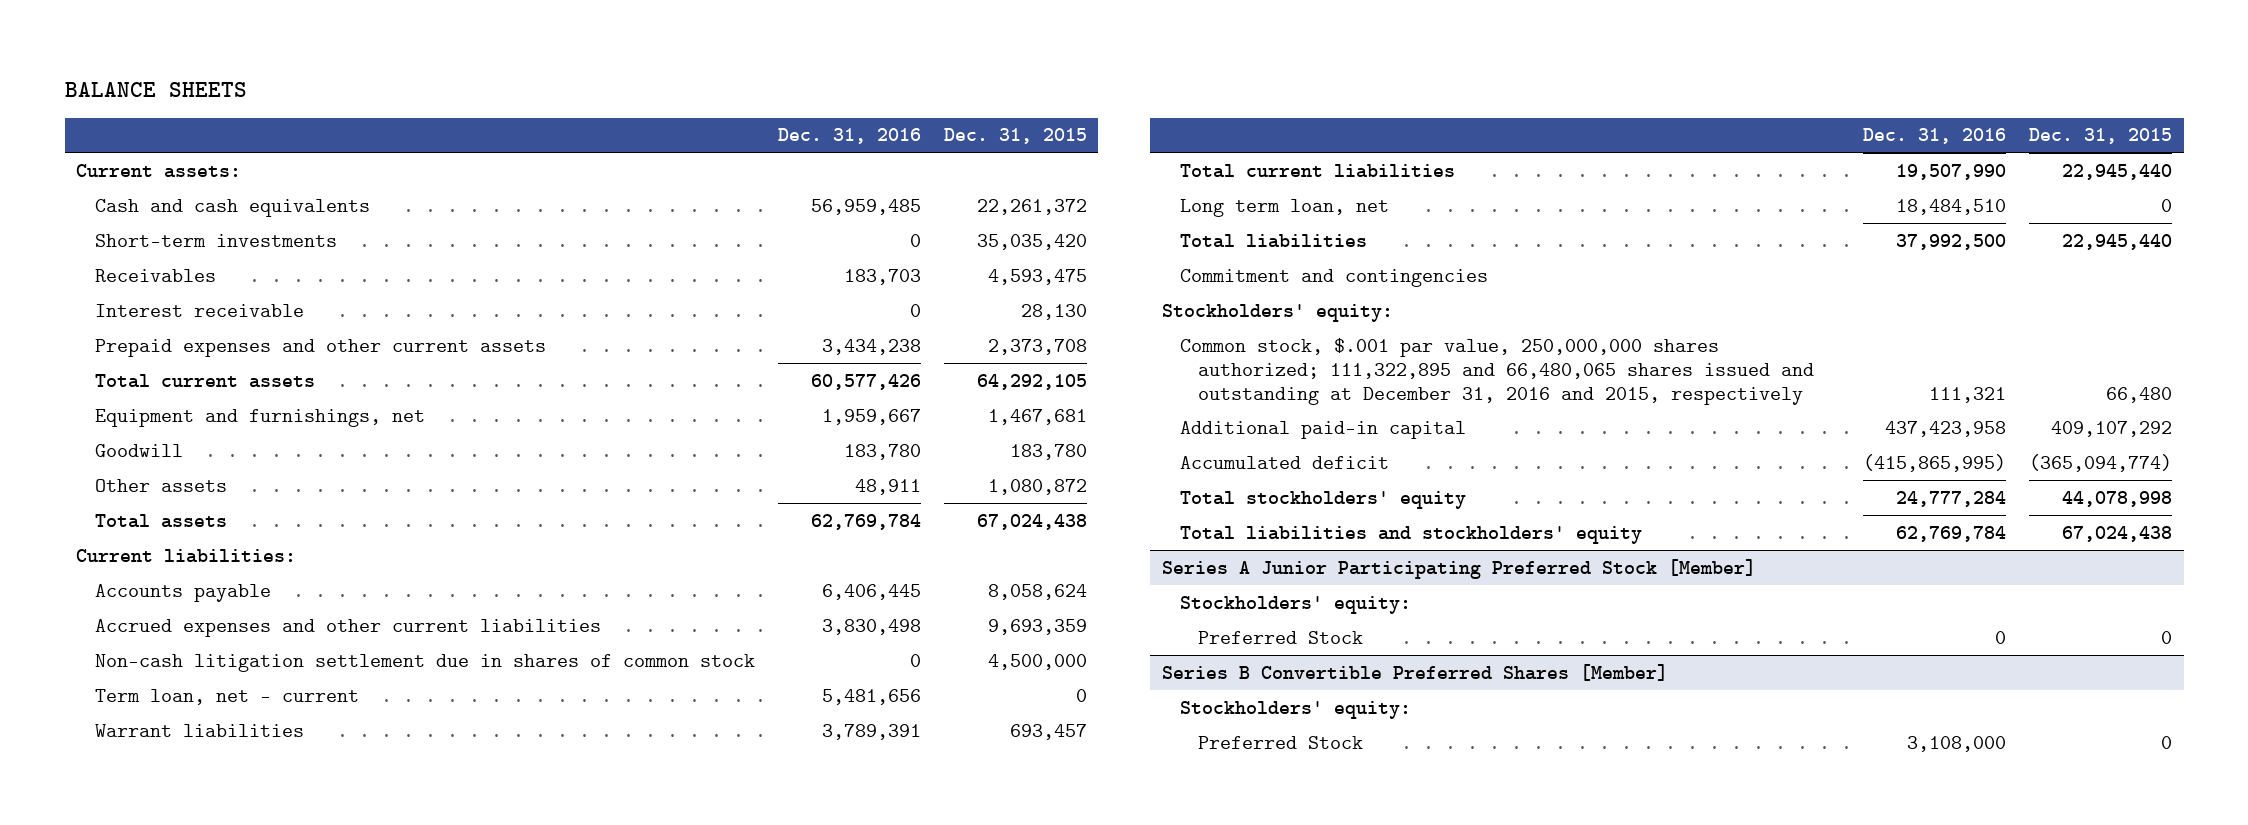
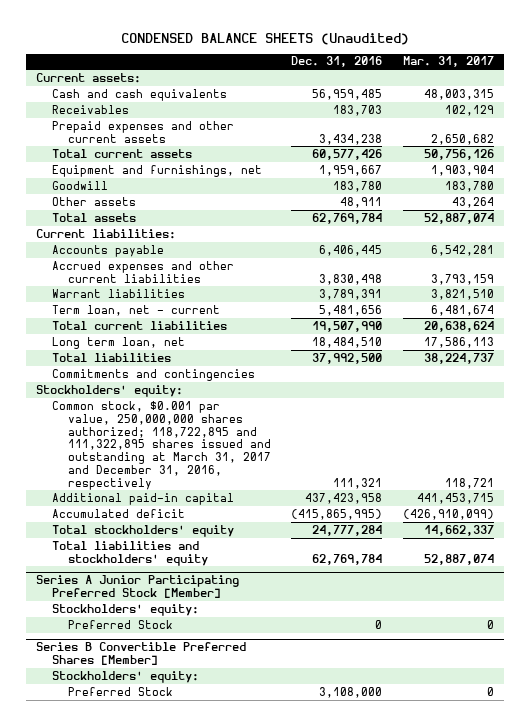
- BALANCE SHEETS
+ CONDENSED BALANCE SHEETS (Unaudited)
- | Dec. 31, 2016 | Dec. 31, 2015
+ | Dec. 31, 2016 | Mar. 31, 2017
- Short-term investments | 0 | 35,035,420
- Interest receivable | 0 | 28,130
- Non-cash litigation settlement due in shares of common stock | 0 | 4,500,000
moved down: Term loan, net - current | 5,481,656 | 6,481,674
- Commitment and contingencies
+ Commitments and contingencies
- Common stock, $.001 par value, 250,000,000 shares authorized; 111,322,895 and 66,480,065 shares issued and outstanding at December 31, 2016 and 2015, respectively | 111,321 | 66,480
+ Common stock, $0.001 par value, 250,000,000 shares authorized; 118,722,895 and 111,322,895 shares issued and outstanding at March 31, 2017 and December 31, 2016, respectively | 111,321 | 118,721

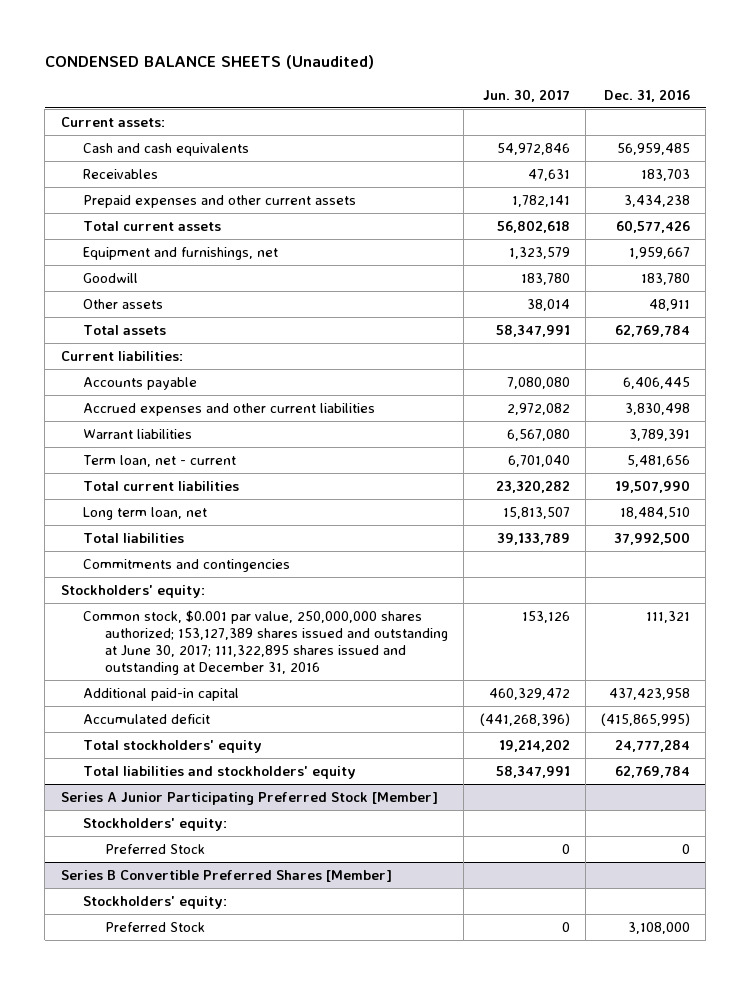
- | Dec. 31, 2016 | Mar. 31, 2017
+ | Jun. 30, 2017 | Dec. 31, 2016
- Common stock, $0.001 par value, 250,000,000 shares authorized; 118,722,895 and 111,322,895 shares issued and outstanding at March 31, 2017 and December 31, 2016, respectively | 111,321 | 118,721
+ Common stock, $0.001 par value, 250,000,000 shares authorized; 153,127,389 shares issued and outstanding at June 30, 2017; 111,322,895 shares issued and outstanding at December 31, 2016 | 153,126 | 111,321

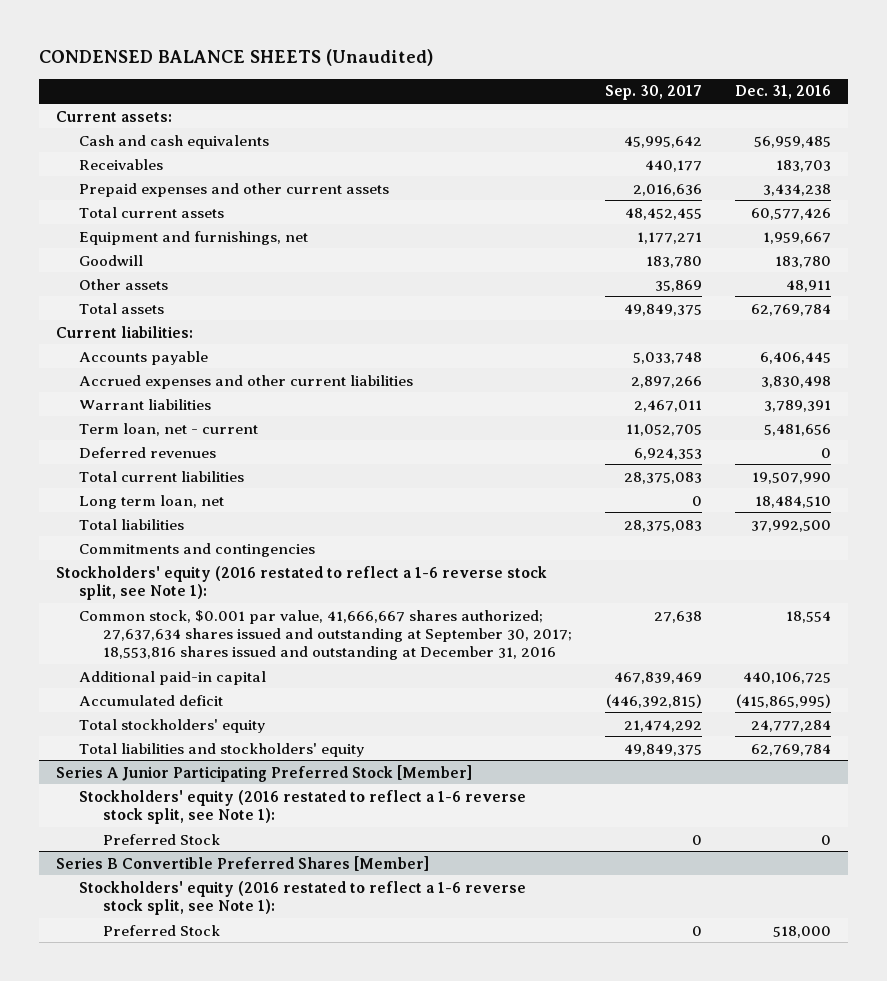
- | Jun. 30, 2017 | Dec. 31, 2016
+ | Sep. 30, 2017 | Dec. 31, 2016
+ Deferred revenues | 6,924,353 | 0
- Stockholders' equity:
- Common stock, $0.001 par value, 250,000,000 shares authorized; 153,127,389 shares issued and outstanding at June 30, 2017; 111,322,895 shares issued and outstanding at December 31, 2016 | 153,126 | 111,321
- Additional paid-in capital | 460,329,472 | 437,423,958
+ Stockholders' equity (2016 restated to reflect a 1-6 reverse stock split, see Note 1):
+ Common stock, $0.001 par value, 41,666,667 shares authorized; 27,637,634 shares issued and outstanding at September 30, 2017; 18,553,816 shares issued and outstanding at December 31, 2016 | 27,638 | 18,554
+ Additional paid-in capital | 467,839,469 | 440,106,725
@ Series A Junior Participating Preferred Stock [Member]
- Stockholders' equity:
+ Stockholders' equity (2016 restated to reflect a 1-6 reverse stock split, see Note 1):
@ Series B Convertible Preferred Shares [Member]
- Stockholders' equity:
- Preferred Stock | 0 | 3,108,000
+ Stockholders' equity (2016 restated to reflect a 1-6 reverse stock split, see Note 1):
+ Preferred Stock | 0 | 518,000

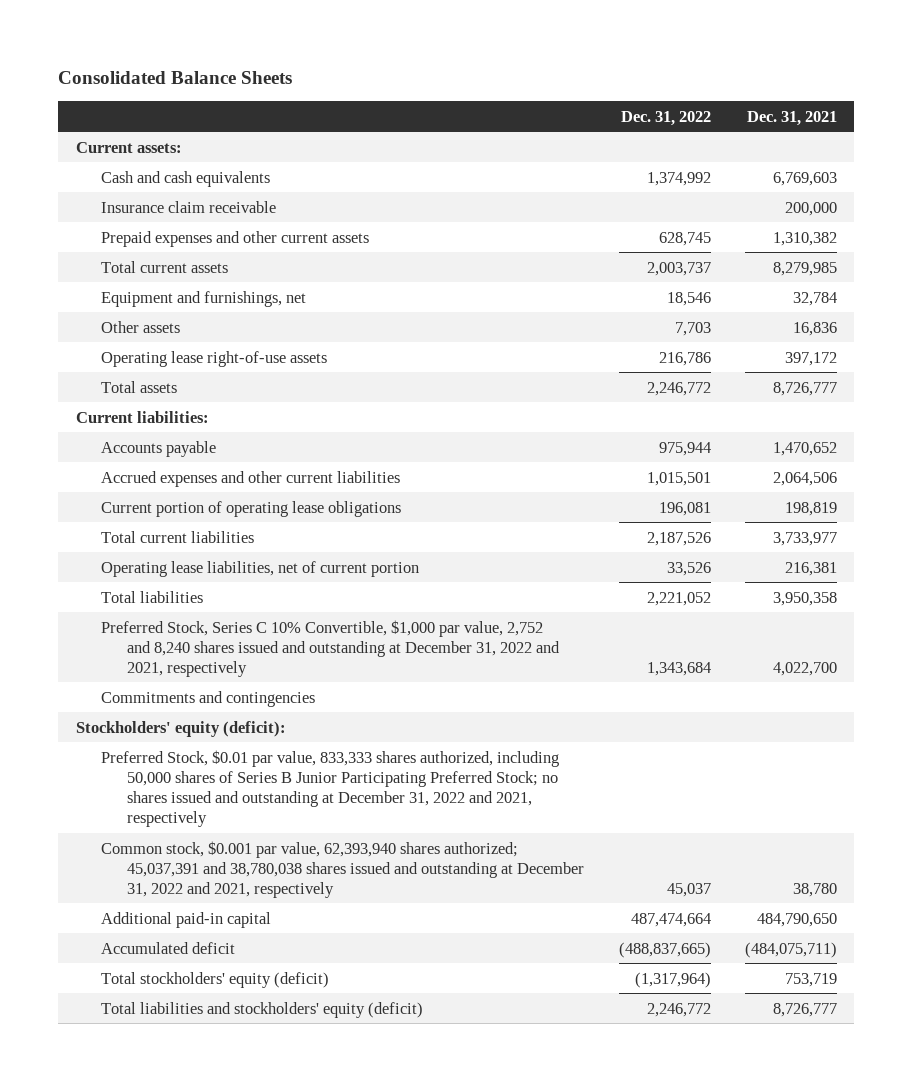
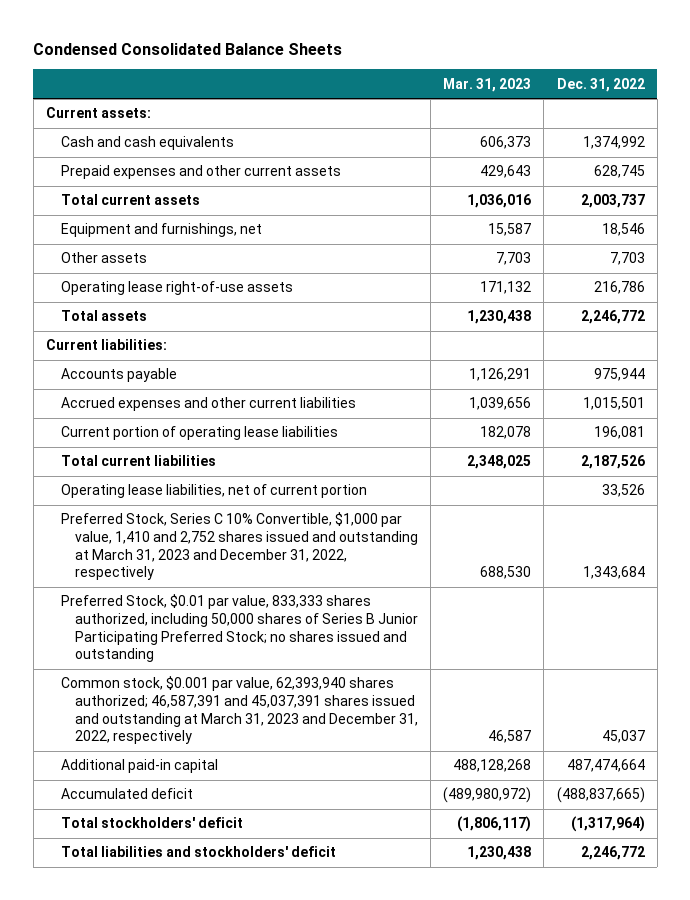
- Consolidated Balance Sheets
+ Condensed Consolidated Balance Sheets
- | Dec. 31, 2022 | Dec. 31, 2021
+ | Mar. 31, 2023 | Dec. 31, 2022
- Insurance claim receivable | | 200,000
- Current portion of operating lease obligations | 196,081 | 198,819
+ Current portion of operating lease liabilities | 182,078 | 196,081
- Total liabilities | 2,221,052 | 3,950,358
- Preferred Stock, Series C 10% Convertible, $1,000 par value, 2,752 and 8,240 shares issued and outstanding at December 31, 2022 and 2021, respectively | 1,343,684 | 4,022,700
- Commitments and contingencies
- Stockholders' equity (deficit):
- Preferred Stock, $0.01 par value, 833,333 shares authorized, including 50,000 shares of Series B Junior Participating Preferred Stock; no shares issued and outstanding at December 31, 2022 and 2021, respectively
- Common stock, $0.001 par value, 62,393,940 shares authorized; 45,037,391 and 38,780,038 shares issued and outstanding at December 31, 2022 and 2021, respectively | 45,037 | 38,780
+ Preferred Stock, Series C 10% Convertible, $1,000 par value, 1,410 and 2,752 shares issued and outstanding at March 31, 2023 and December 31, 2022, respectively | 688,530 | 1,343,684
+ Preferred Stock, $0.01 par value, 833,333 shares authorized, including 50,000 shares of Series B Junior Participating Preferred Stock; no shares issued and outstanding
+ Common stock, $0.001 par value, 62,393,940 shares authorized; 46,587,391 and 45,037,391 shares issued and outstanding at March 31, 2023 and December 31, 2022, respectively | 46,587 | 45,037
- Total stockholders' equity (deficit) | (1,317,964) | 753,719
- Total liabilities and stockholders' equity (deficit) | 2,246,772 | 8,726,777
+ Total stockholders' deficit | (1,806,117) | (1,317,964)
+ Total liabilities and stockholders' deficit | 1,230,438 | 2,246,772

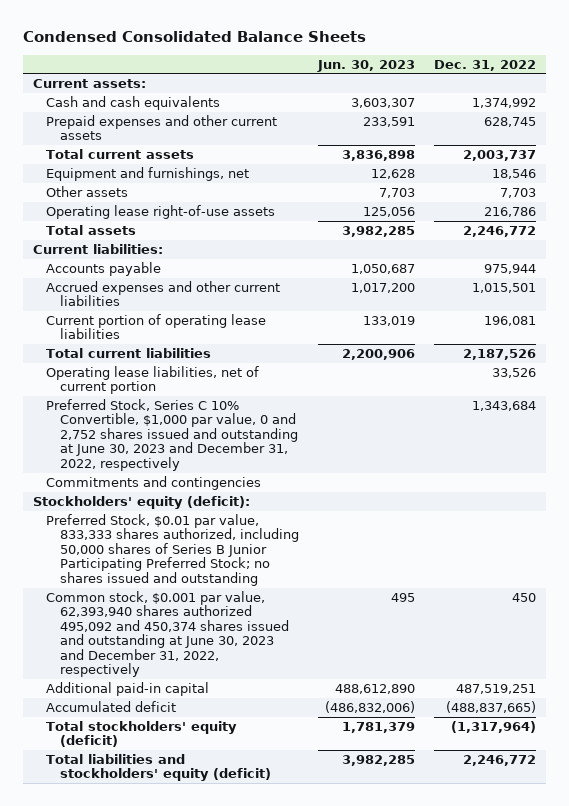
- | Mar. 31, 2023 | Dec. 31, 2022
+ | Jun. 30, 2023 | Dec. 31, 2022
- Preferred Stock, Series C 10% Convertible, $1,000 par value, 1,410 and 2,752 shares issued and outstanding at March 31, 2023 and December 31, 2022, respectively | 688,530 | 1,343,684
+ Preferred Stock, Series C 10% Convertible, $1,000 par value, 0 and 2,752 shares issued and outstanding at June 30, 2023 and December 31, 2022, respectively | | 1,343,684
+ Commitments and contingencies
+ Stockholders' equity (deficit):
- Common stock, $0.001 par value, 62,393,940 shares authorized; 46,587,391 and 45,037,391 shares issued and outstanding at March 31, 2023 and December 31, 2022, respectively | 46,587 | 45,037
- Additional paid-in capital | 488,128,268 | 487,474,664
+ Common stock, $0.001 par value, 62,393,940 shares authorized 495,092 and 450,374 shares issued and outstanding at June 30, 2023 and December 31, 2022, respectively | 495 | 450
+ Additional paid-in capital | 488,612,890 | 487,519,251
- Total stockholders' deficit | (1,806,117) | (1,317,964)
- Total liabilities and stockholders' deficit | 1,230,438 | 2,246,772
+ Total stockholders' equity (deficit) | 1,781,379 | (1,317,964)
+ Total liabilities and stockholders' equity (deficit) | 3,982,285 | 2,246,772

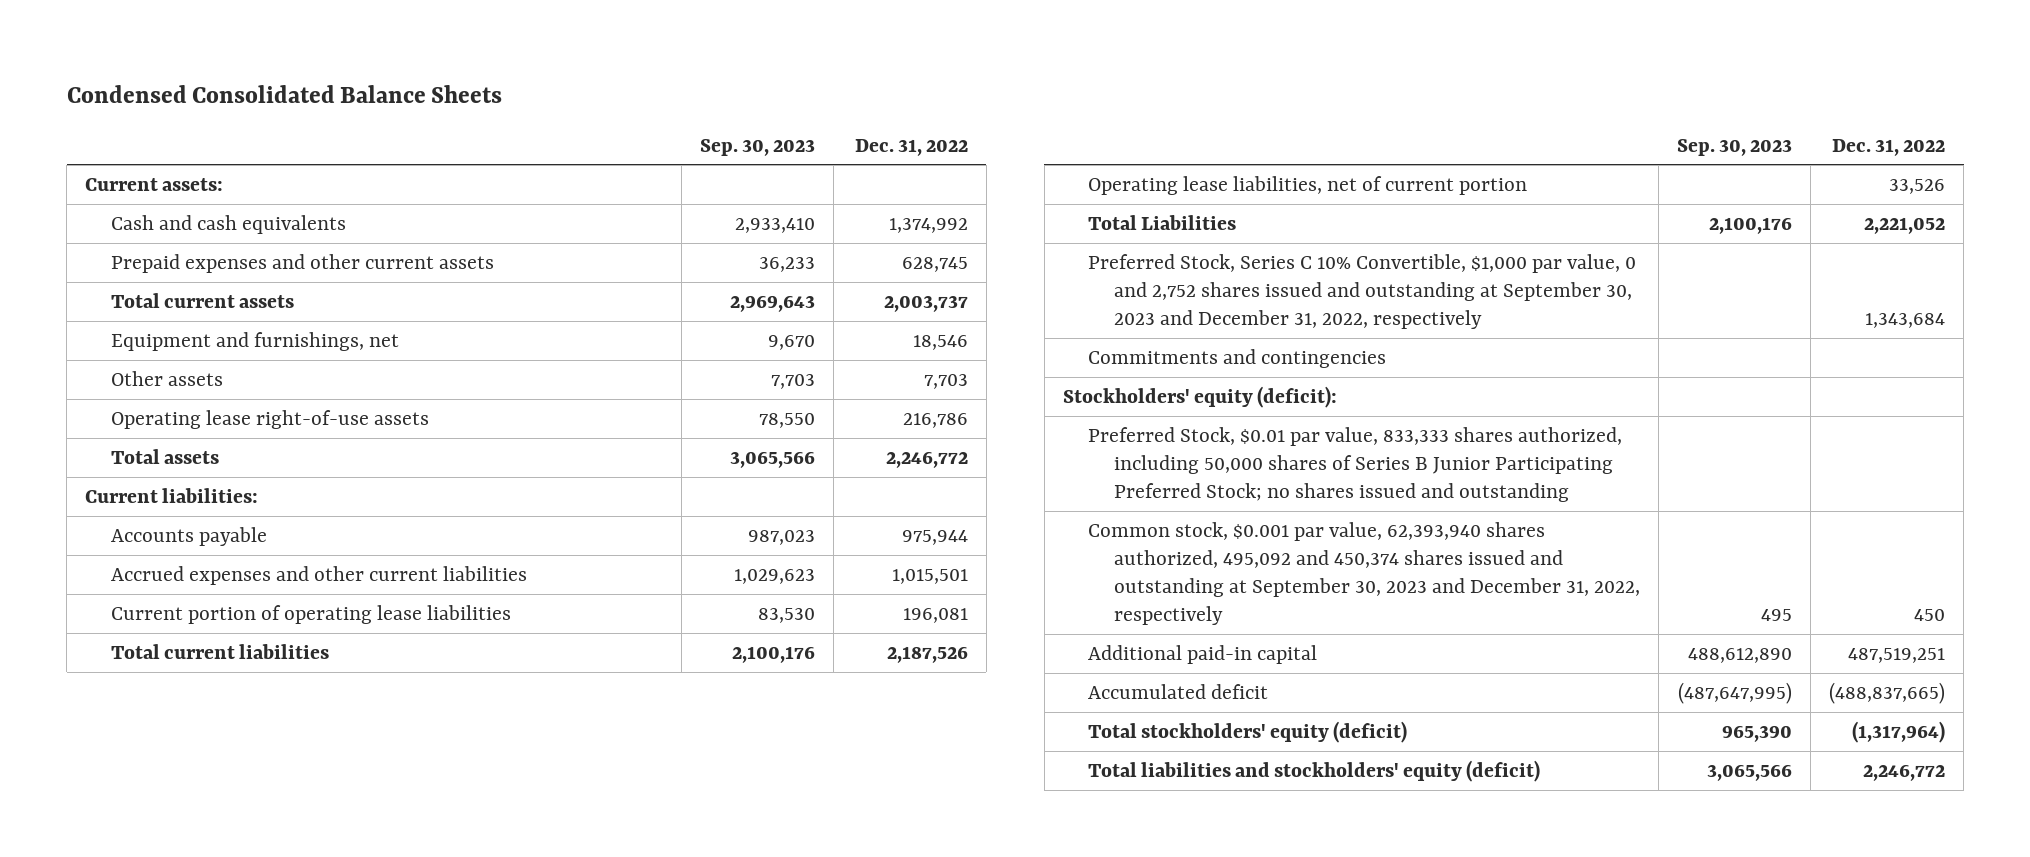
- | Jun. 30, 2023 | Dec. 31, 2022
+ | Sep. 30, 2023 | Dec. 31, 2022
- Preferred Stock, Series C 10% Convertible, $1,000 par value, 0 and 2,752 shares issued and outstanding at June 30, 2023 and December 31, 2022, respectively | | 1,343,684
+ Total Liabilities | 2,100,176 | 2,221,052
+ Preferred Stock, Series C 10% Convertible, $1,000 par value, 0 and 2,752 shares issued and outstanding at September 30, 2023 and December 31, 2022, respectively | | 1,343,684
- Common stock, $0.001 par value, 62,393,940 shares authorized 495,092 and 450,374 shares issued and outstanding at June 30, 2023 and December 31, 2022, respectively | 495 | 450
+ Common stock, $0.001 par value, 62,393,940 shares authorized, 495,092 and 450,374 shares issued and outstanding at September 30, 2023 and December 31, 2022, respectively | 495 | 450

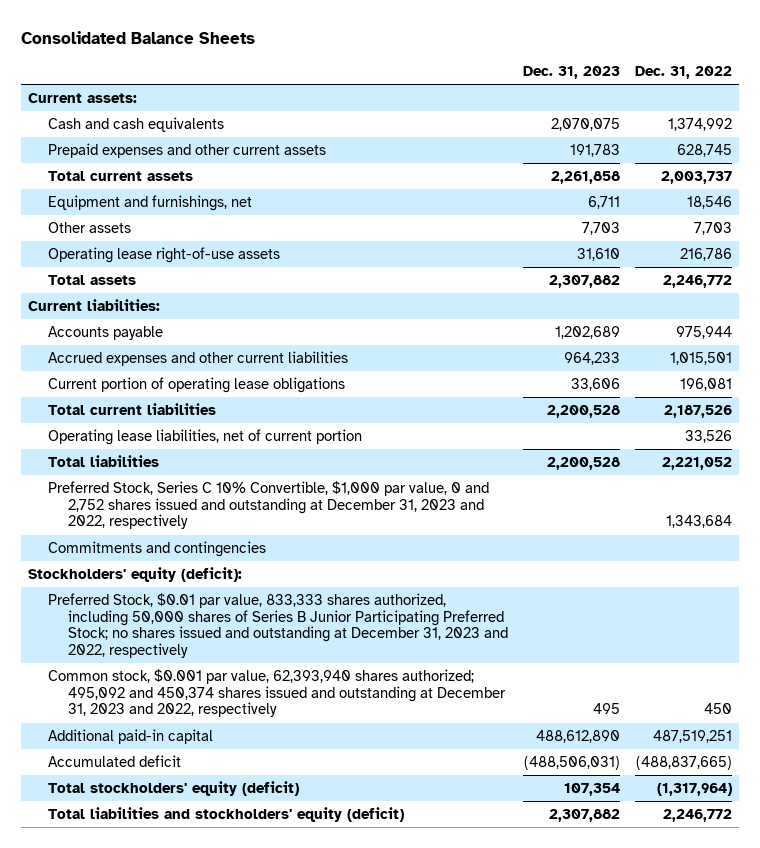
- Condensed Consolidated Balance Sheets
+ Consolidated Balance Sheets
- | Sep. 30, 2023 | Dec. 31, 2022
+ | Dec. 31, 2023 | Dec. 31, 2022
- Current portion of operating lease liabilities | 83,530 | 196,081
+ Current portion of operating lease obligations | 33,606 | 196,081
- Total Liabilities | 2,100,176 | 2,221,052
- Preferred Stock, Series C 10% Convertible, $1,000 par value, 0 and 2,752 shares issued and outstanding at September 30, 2023 and December 31, 2022, respectively | | 1,343,684
+ Total liabilities | 2,200,528 | 2,221,052
+ Preferred Stock, Series C 10% Convertible, $1,000 par value, 0 and 2,752 shares issued and outstanding at December 31, 2023 and 2022, respectively | | 1,343,684
- Preferred Stock, $0.01 par value, 833,333 shares authorized, including 50,000 shares of Series B Junior Participating Preferred Stock; no shares issued and outstanding
- Common stock, $0.001 par value, 62,393,940 shares authorized, 495,092 and 450,374 shares issued and outstanding at September 30, 2023 and December 31, 2022, respectively | 495 | 450
+ Preferred Stock, $0.01 par value, 833,333 shares authorized, including 50,000 shares of Series B Junior Participating Preferred Stock; no shares issued and outstanding at December 31, 2023 and 2022, respectively
+ Common stock, $0.001 par value, 62,393,940 shares authorized; 495,092 and 450,374 shares issued and outstanding at December 31, 2023 and 2022, respectively | 495 | 450

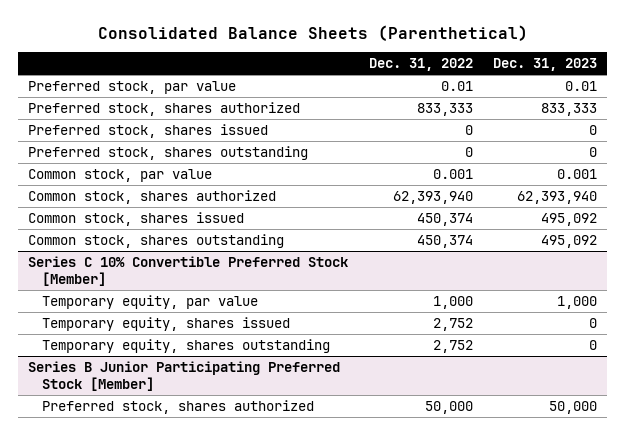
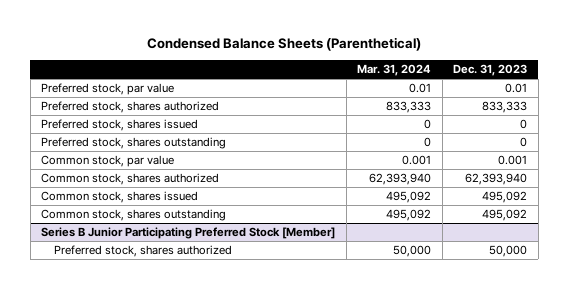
- Consolidated Balance Sheets (Parenthetical)
+ Condensed Balance Sheets (Parenthetical)
- | Dec. 31, 2022 | Dec. 31, 2023
+ | Mar. 31, 2024 | Dec. 31, 2023
- Series C 10% Convertible Preferred Stock [Member]
- Temporary equity, par value | 1,000 | 1,000
- Temporary equity, shares issued | 2,752 | 0
- Temporary equity, shares outstanding | 2,752 | 0

